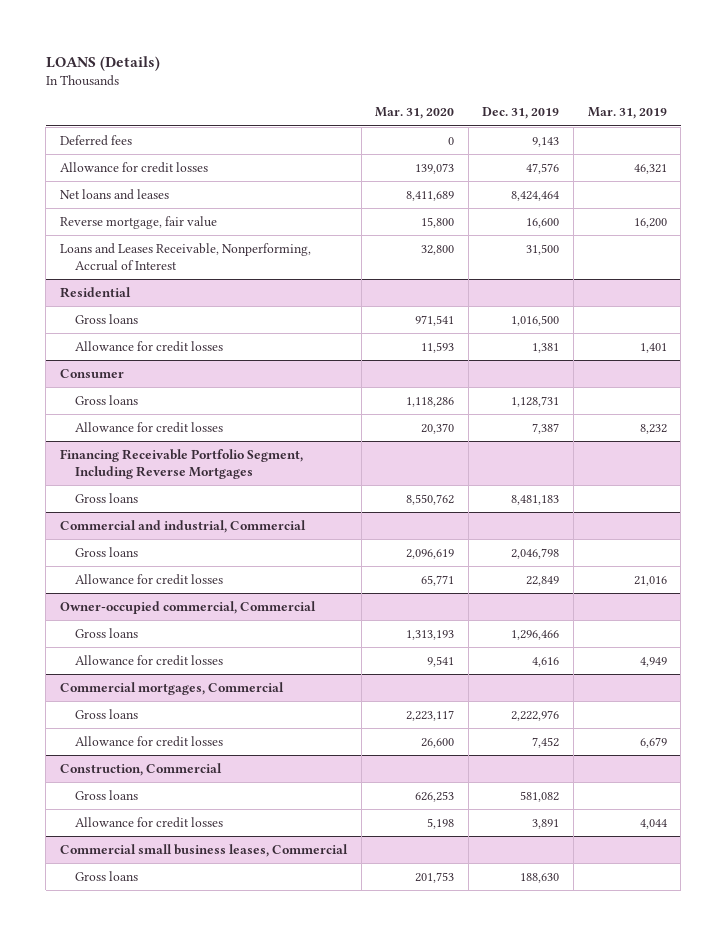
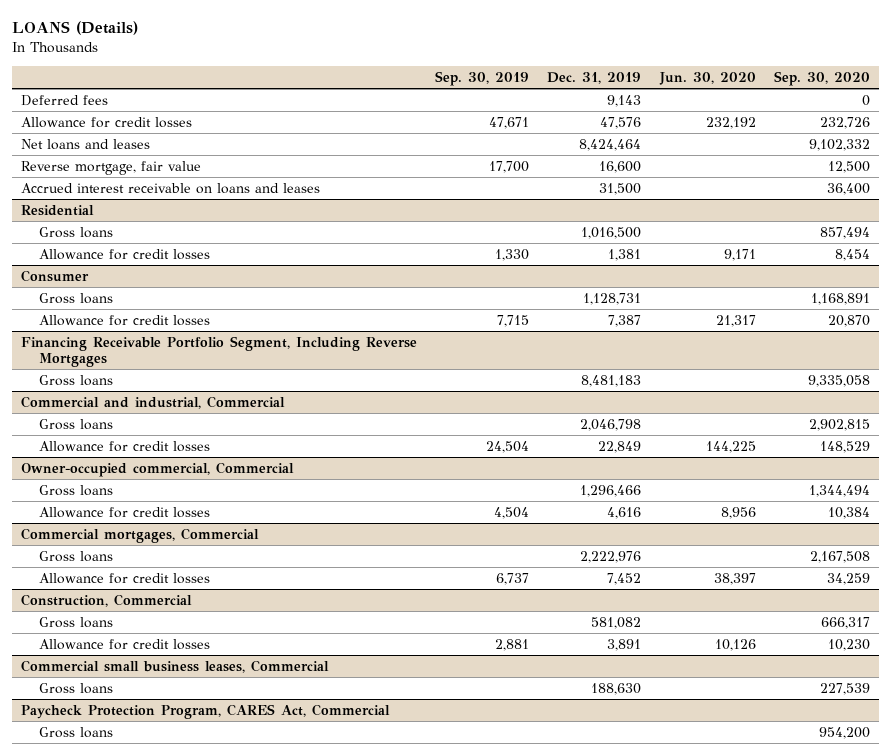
- | Mar. 31, 2020 | Dec. 31, 2019 | Mar. 31, 2019
+ | Sep. 30, 2019 | Dec. 31, 2019 | Jun. 30, 2020 | Sep. 30, 2020
- Loans and Leases Receivable, Nonperforming, Accrual of Interest | 32,800 | 31,500 |
+ Accrued interest receivable on loans and leases | | 31,500 | | 36,400
+ Paycheck Protection Program, CARES Act, Commercial
+ Gross loans | | | | 954,200

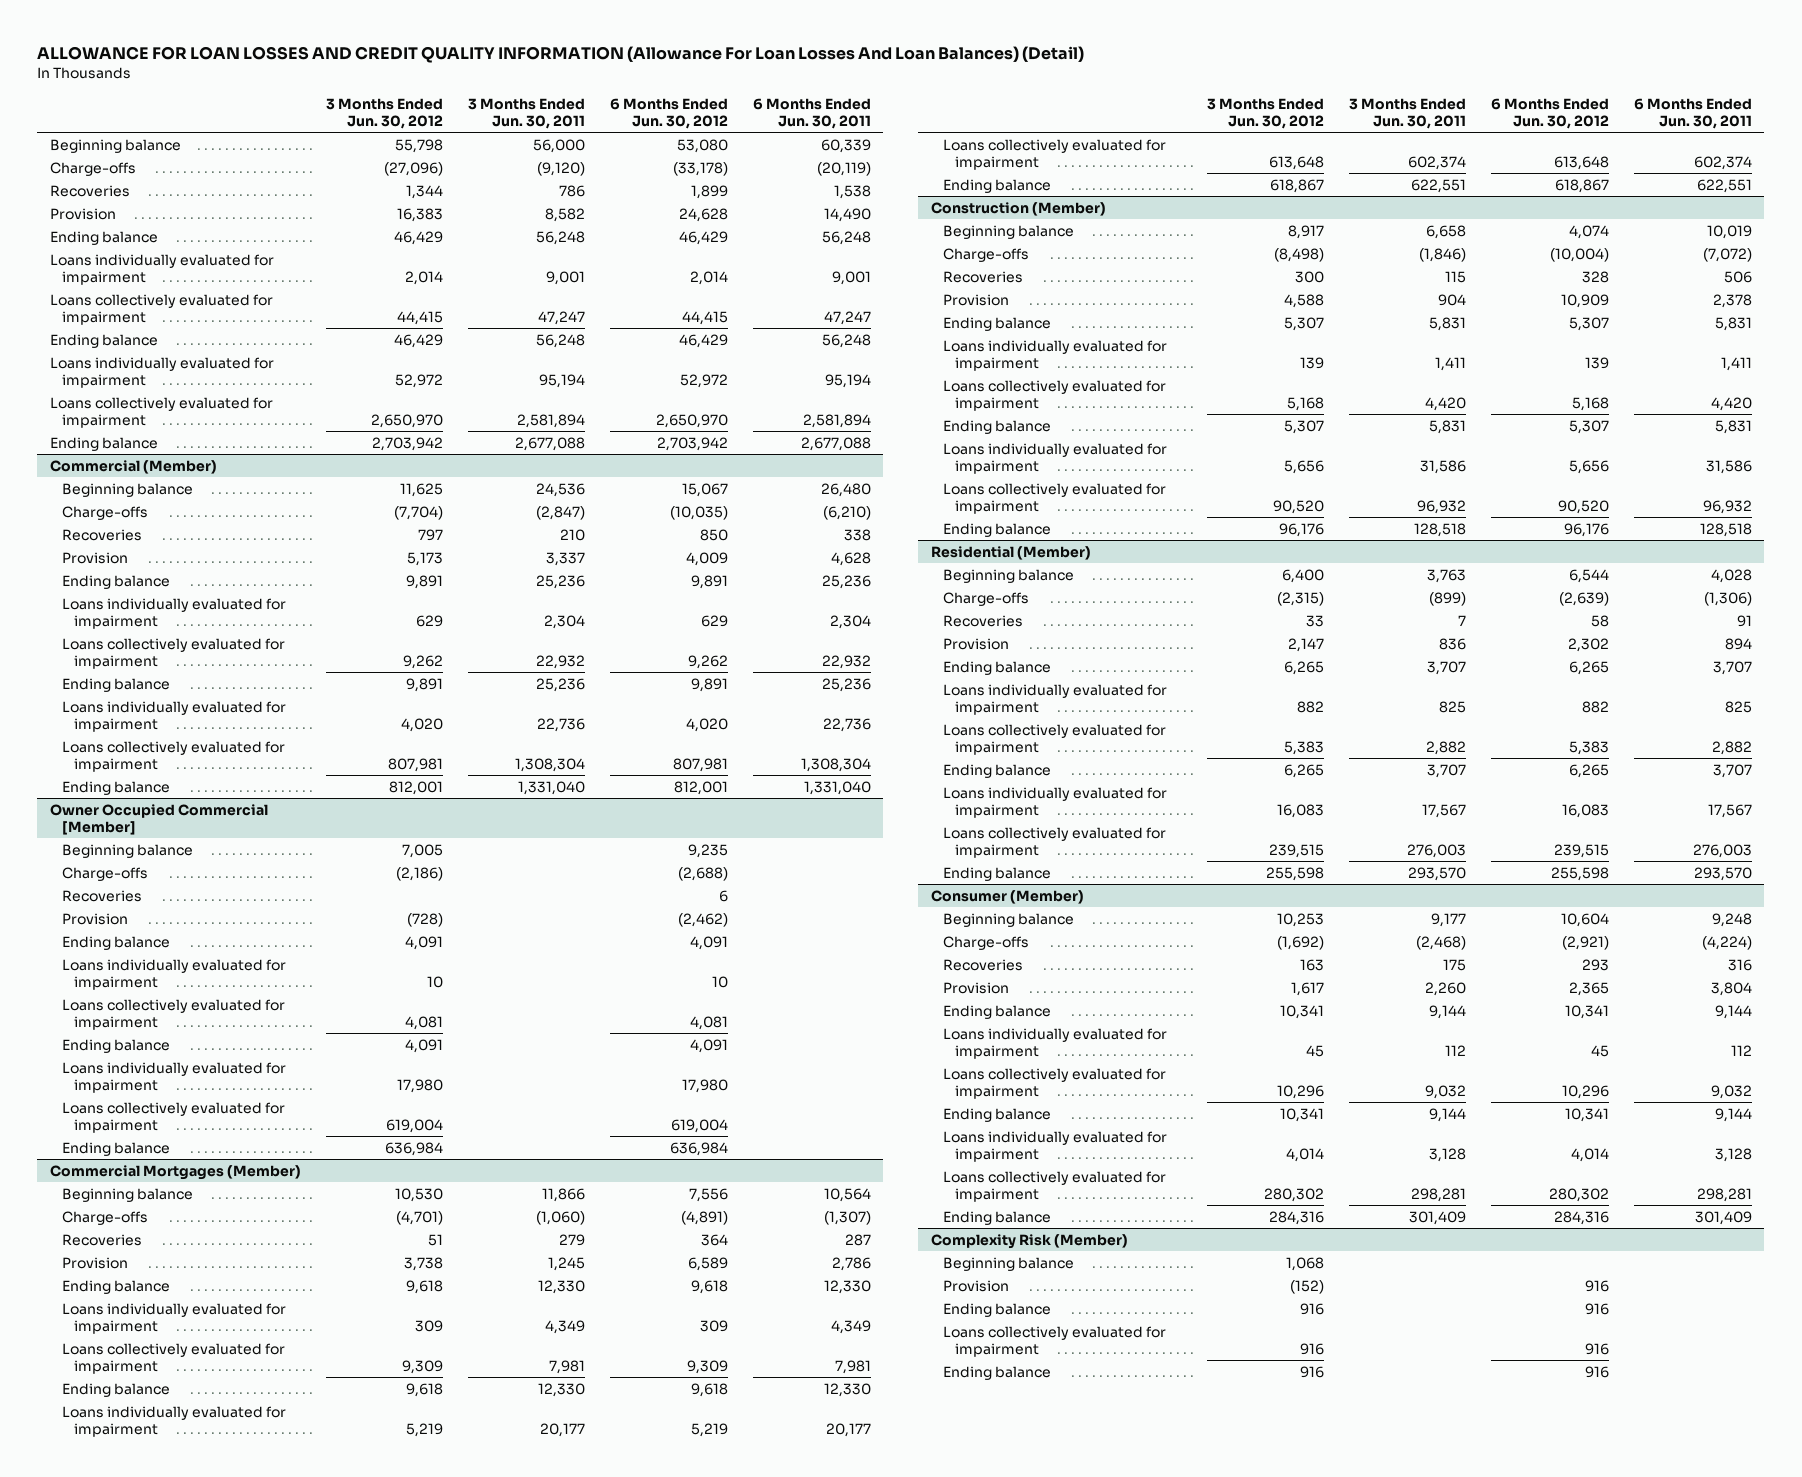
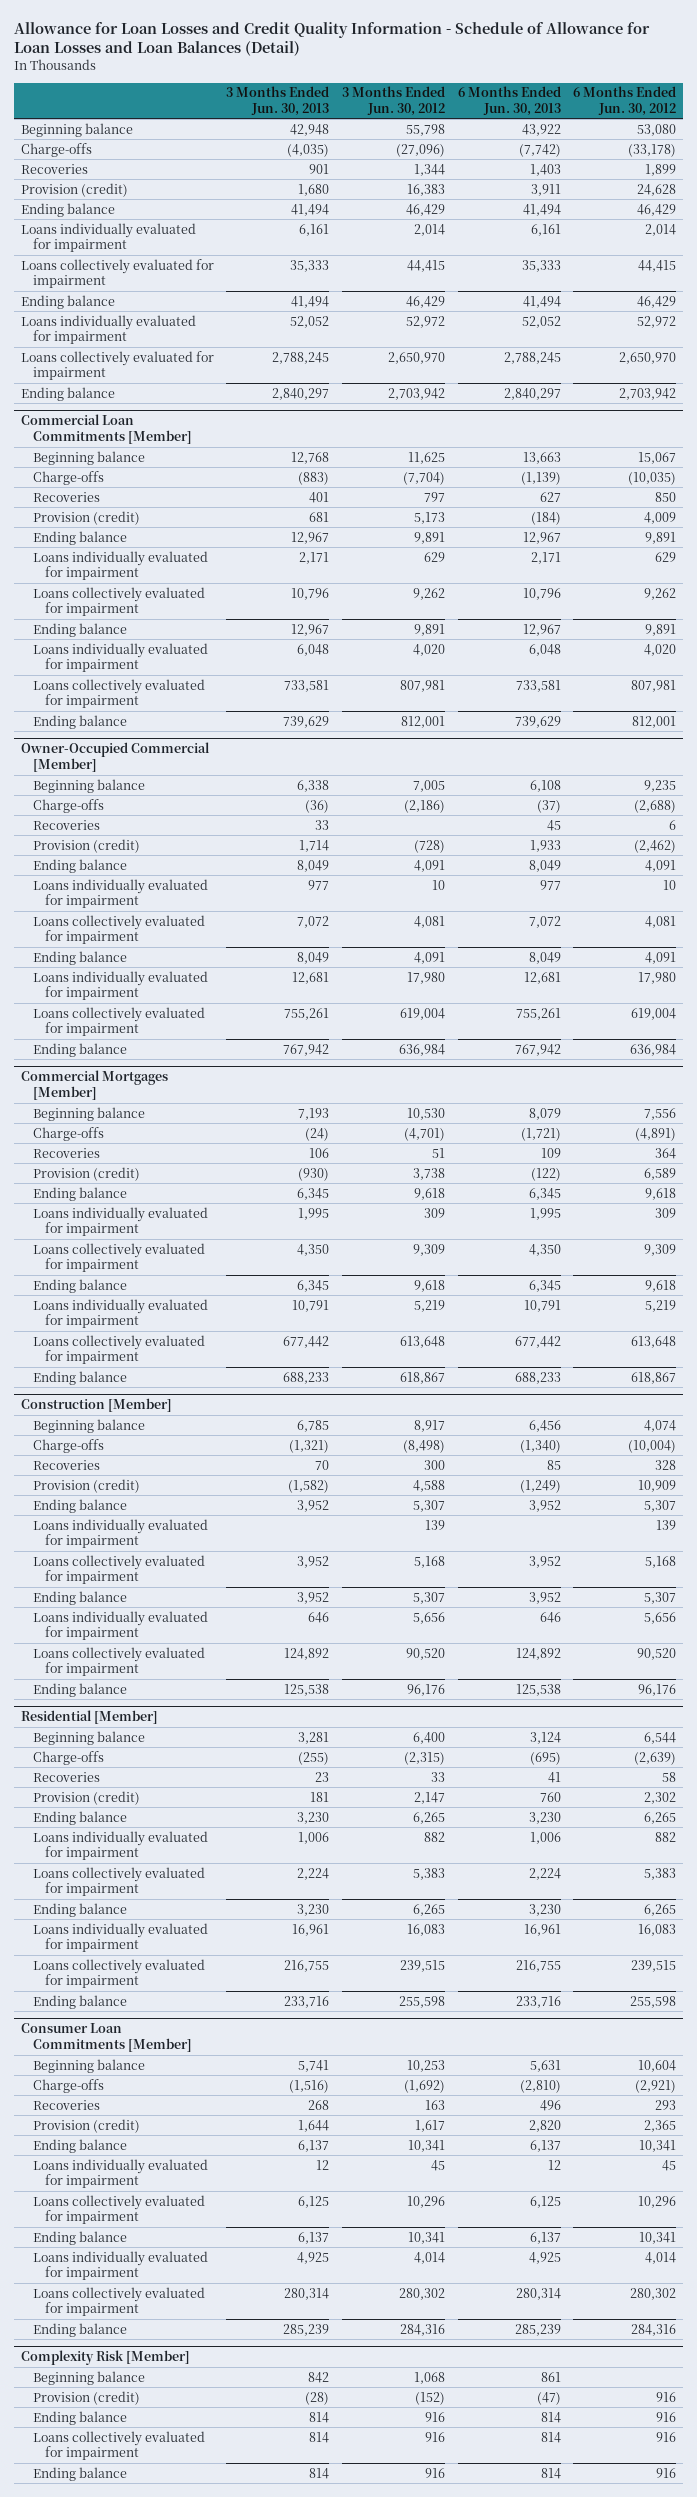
- ALLOWANCE FOR LOAN LOSSES AND CREDIT QUALITY INFORMATION (Allowance For Loan Losses And Loan Balances) (Detail)
+ Allowance for Loan Losses and Credit Quality Information - Schedule of Allowance for Loan Losses and Loan Balances (Detail)
- | 3 Months Ended Jun. 30, 2012 | 3 Months Ended Jun. 30, 2011 | 6 Months Ended Jun. 30, 2012 | 6 Months Ended Jun. 30, 2011
+ | 3 Months Ended Jun. 30, 2013 | 3 Months Ended Jun. 30, 2012 | 6 Months Ended Jun. 30, 2013 | 6 Months Ended Jun. 30, 2012
- Provision | 16,383 | 8,582 | 24,628 | 14,490
+ Provision (credit) | 1,680 | 16,383 | 3,911 | 24,628
- Commercial (Member)
+ Commercial Loan Commitments [Member]
- Provision | 5,173 | 3,337 | 4,009 | 4,628
+ Provision (credit) | 681 | 5,173 | (184) | 4,009
- Owner Occupied Commercial [Member]
+ Owner-Occupied Commercial [Member]
- Provision | (728) | | (2,462) |
+ Provision (credit) | 1,714 | (728) | 1,933 | (2,462)
- Commercial Mortgages (Member)
+ Commercial Mortgages [Member]
- Provision | 3,738 | 1,245 | 6,589 | 2,786
+ Provision (credit) | (930) | 3,738 | (122) | 6,589
- Construction (Member)
+ Construction [Member]
- Provision | 4,588 | 904 | 10,909 | 2,378
+ Provision (credit) | (1,582) | 4,588 | (1,249) | 10,909
- Residential (Member)
+ Residential [Member]
- Provision | 2,147 | 836 | 2,302 | 894
+ Provision (credit) | 181 | 2,147 | 760 | 2,302
- Consumer (Member)
+ Consumer Loan Commitments [Member]
- Provision | 1,617 | 2,260 | 2,365 | 3,804
+ Provision (credit) | 1,644 | 1,617 | 2,820 | 2,365
- Complexity Risk (Member)
+ Complexity Risk [Member]
- Provision | (152) | | 916 |
+ Provision (credit) | (28) | (152) | (47) | 916

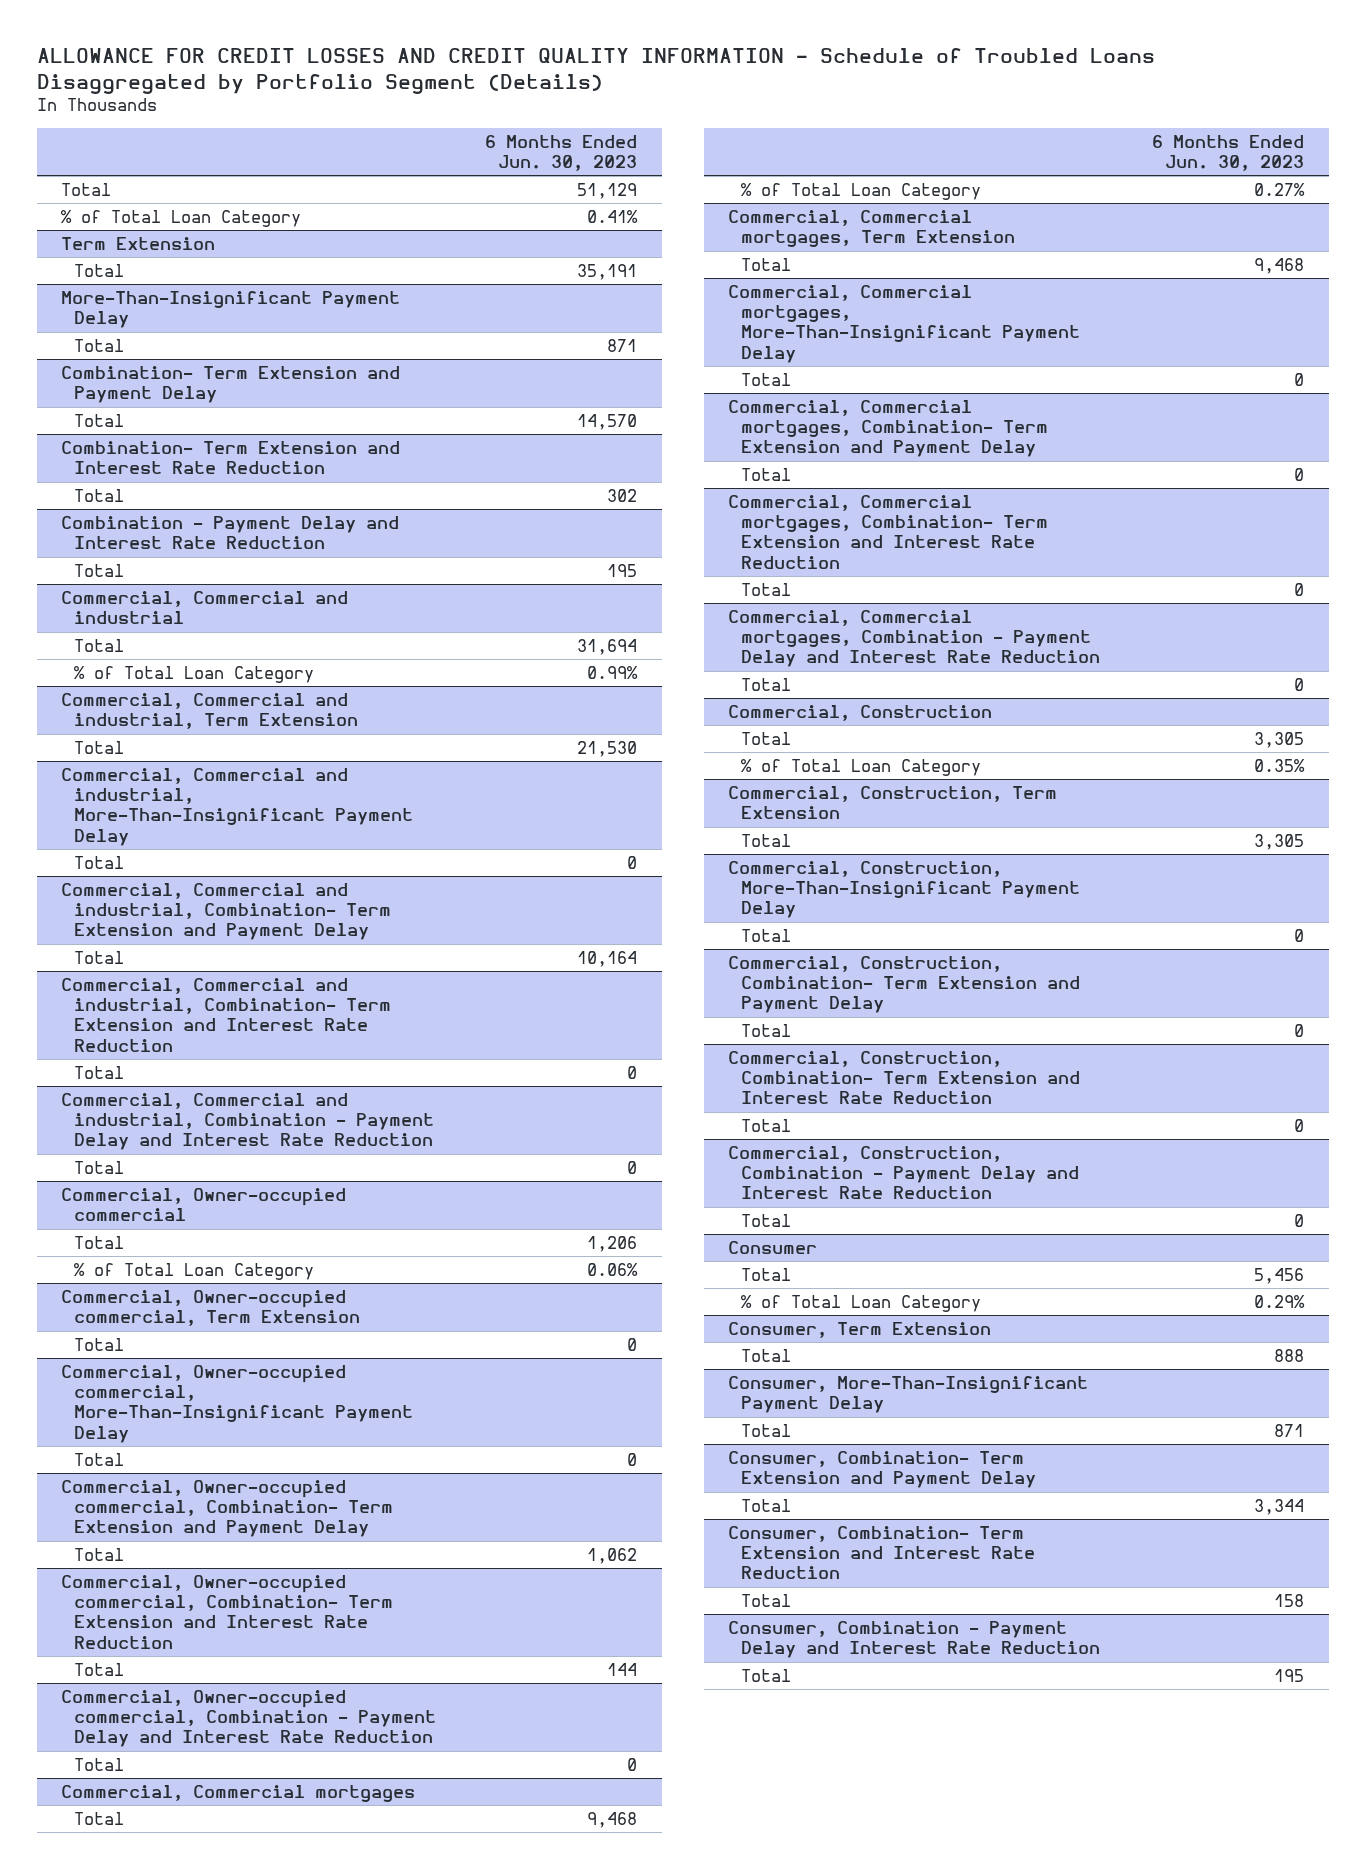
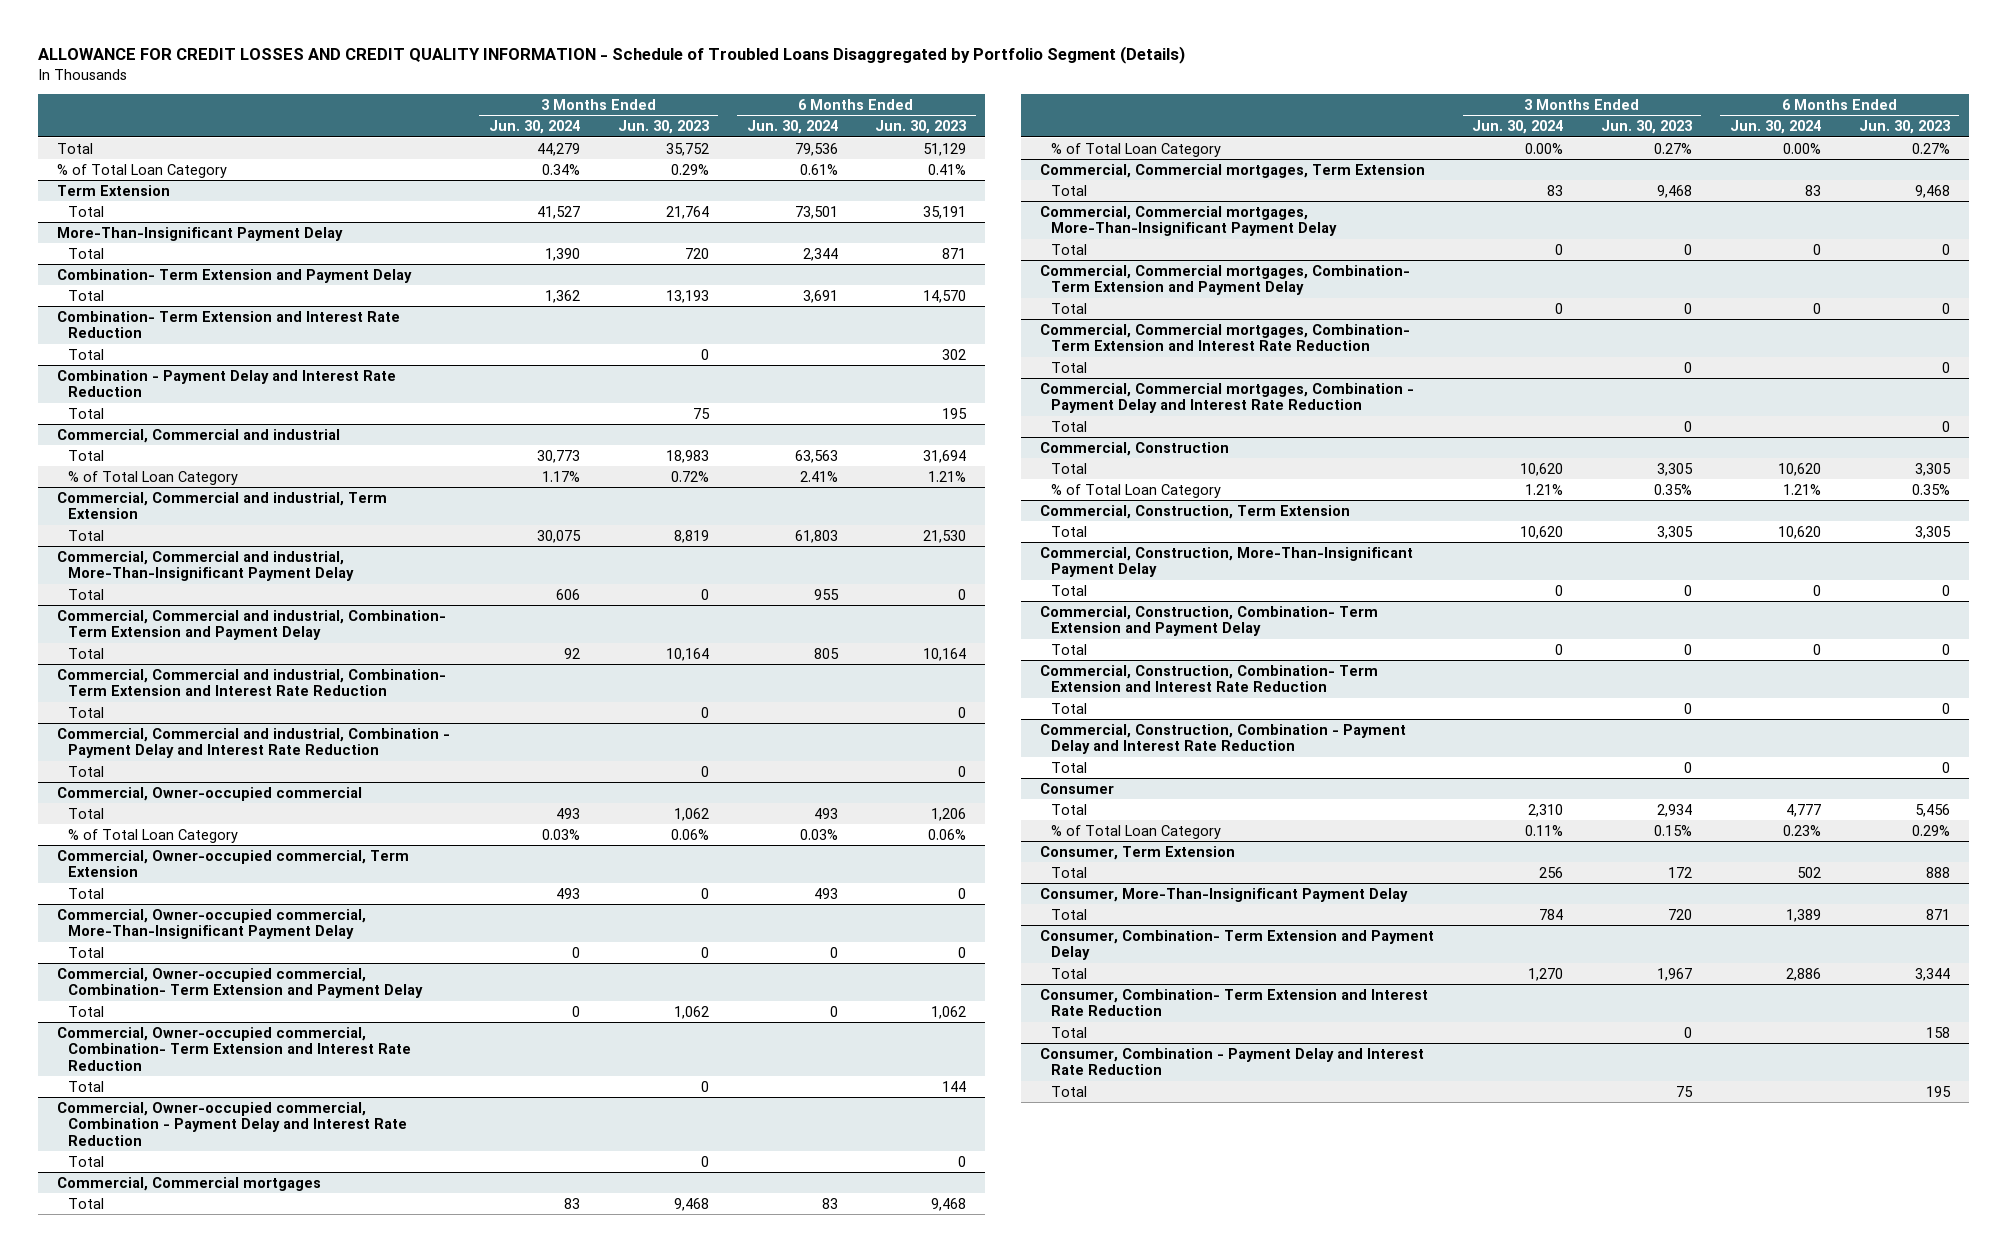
- | 6 Months Ended Jun. 30, 2023
+ | 3 Months Ended Jun. 30, 2024 | 3 Months Ended Jun. 30, 2023 | 6 Months Ended Jun. 30, 2024 | 6 Months Ended Jun. 30, 2023
@ Commercial, Commercial and industrial
- % of Total Loan Category | 0.99%
+ % of Total Loan Category | 1.17% | 0.72% | 2.41% | 1.21%

